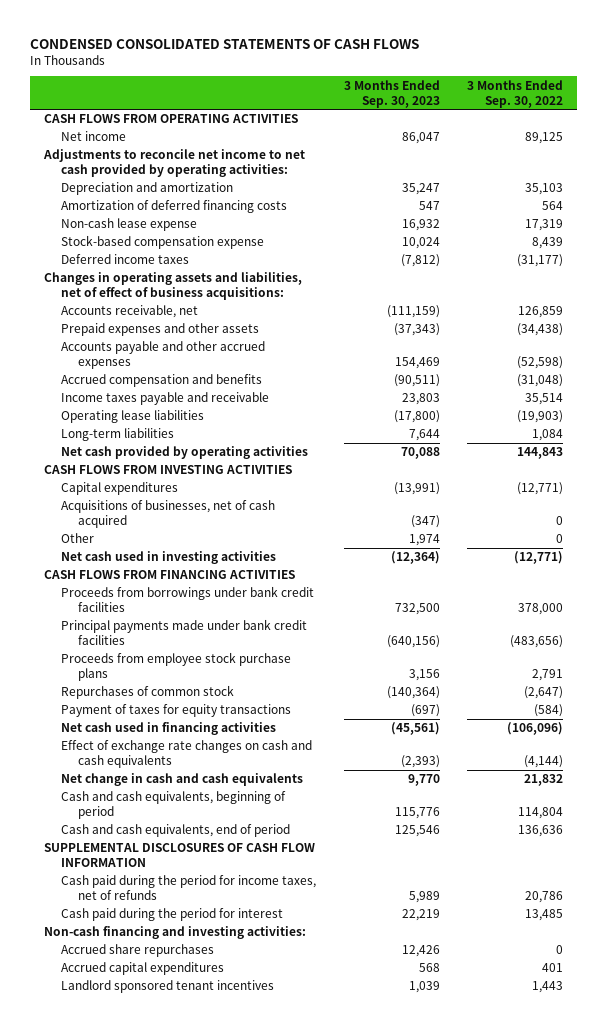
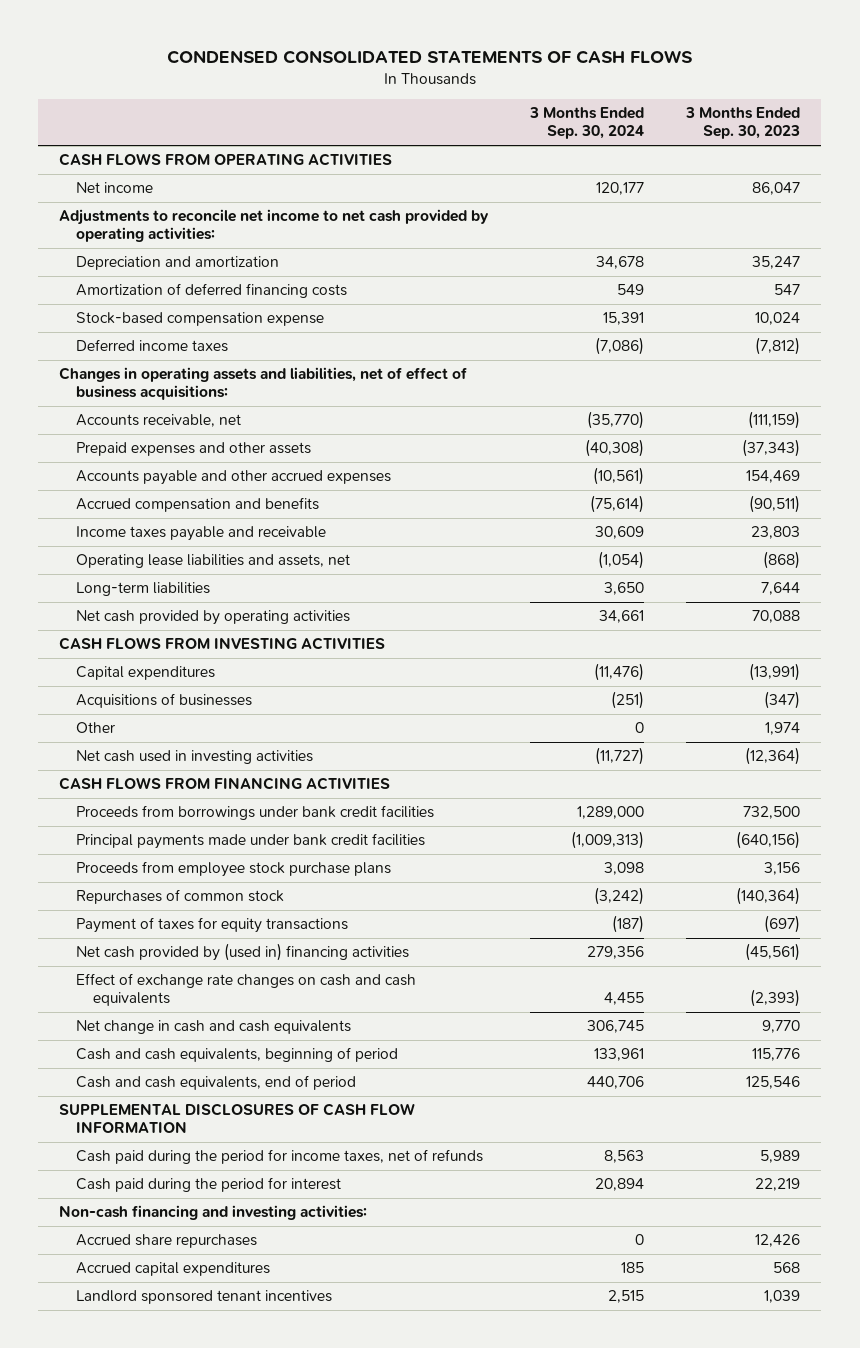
- | 3 Months Ended Sep. 30, 2023 | 3 Months Ended Sep. 30, 2022
+ | 3 Months Ended Sep. 30, 2024 | 3 Months Ended Sep. 30, 2023
- Non-cash lease expense | 16,932 | 17,319
- Operating lease liabilities | (17,800) | (19,903)
+ Operating lease liabilities and assets, net | (1,054) | (868)
- Acquisitions of businesses, net of cash acquired | (347) | 0
+ Acquisitions of businesses | (251) | (347)
- Net cash used in financing activities | (45,561) | (106,096)
+ Net cash provided by (used in) financing activities | 279,356 | (45,561)

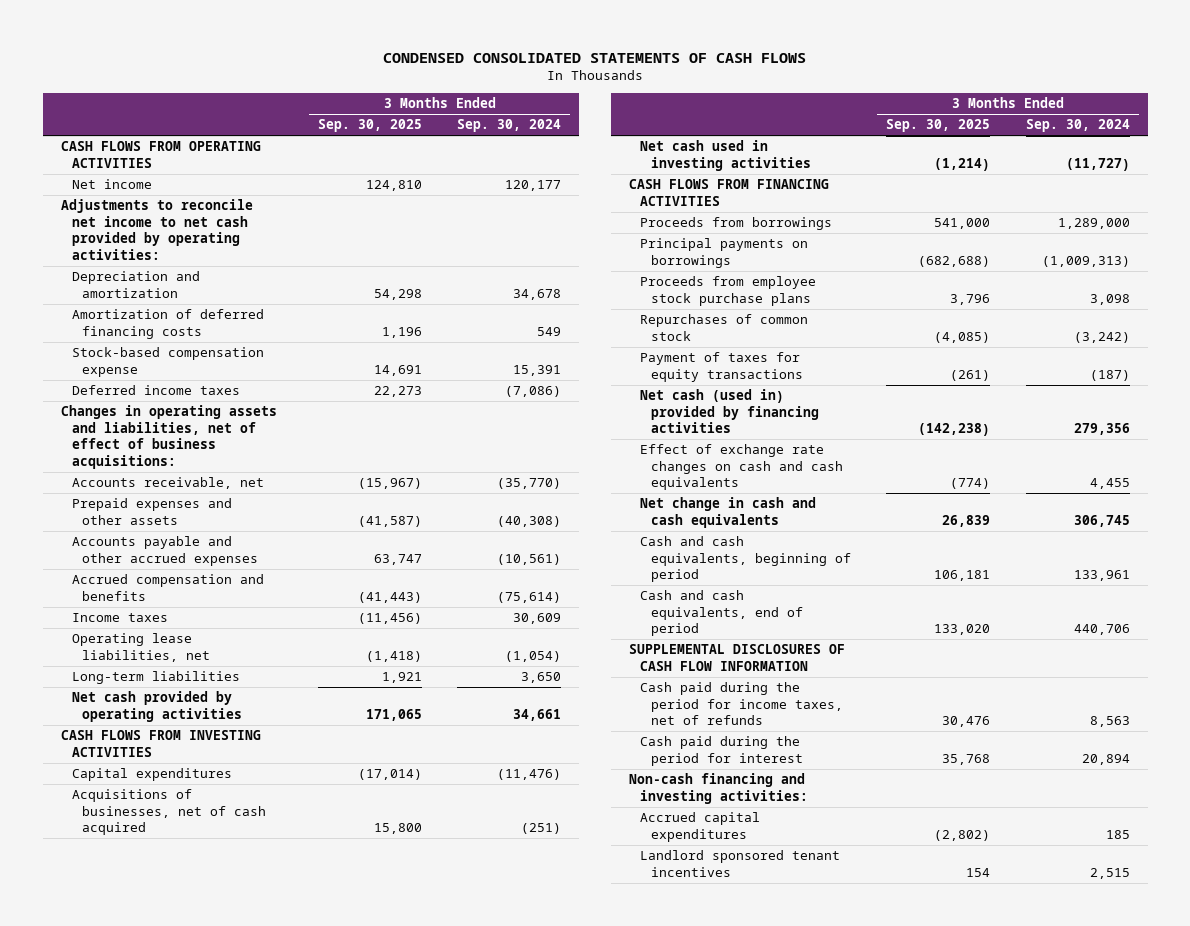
- | 3 Months Ended Sep. 30, 2024 | 3 Months Ended Sep. 30, 2023
+ | 3 Months Ended Sep. 30, 2025 | 3 Months Ended Sep. 30, 2024
- Income taxes payable and receivable | 30,609 | 23,803
- Operating lease liabilities and assets, net | (1,054) | (868)
+ Income taxes | (11,456) | 30,609
+ Operating lease liabilities, net | (1,418) | (1,054)
- Acquisitions of businesses | (251) | (347)
- Other | 0 | 1,974
+ Acquisitions of businesses, net of cash acquired | 15,800 | (251)
- Proceeds from borrowings under bank credit facilities | 1,289,000 | 732,500
- Principal payments made under bank credit facilities | (1,009,313) | (640,156)
+ Proceeds from borrowings | 541,000 | 1,289,000
+ Principal payments on borrowings | (682,688) | (1,009,313)
- Net cash provided by (used in) financing activities | 279,356 | (45,561)
+ Net cash (used in) provided by financing activities | (142,238) | 279,356
- Accrued share repurchases | 0 | 12,426

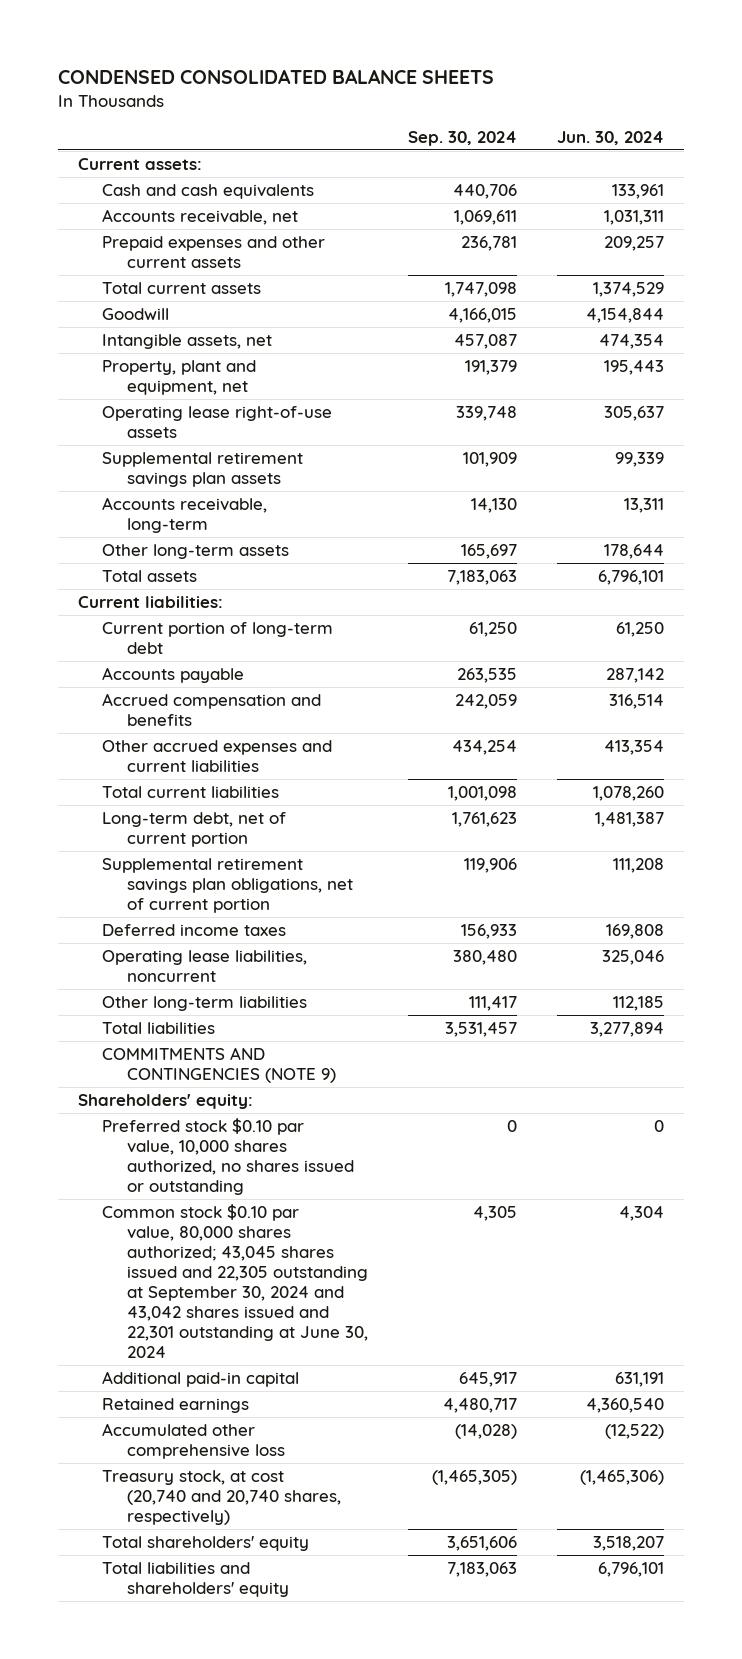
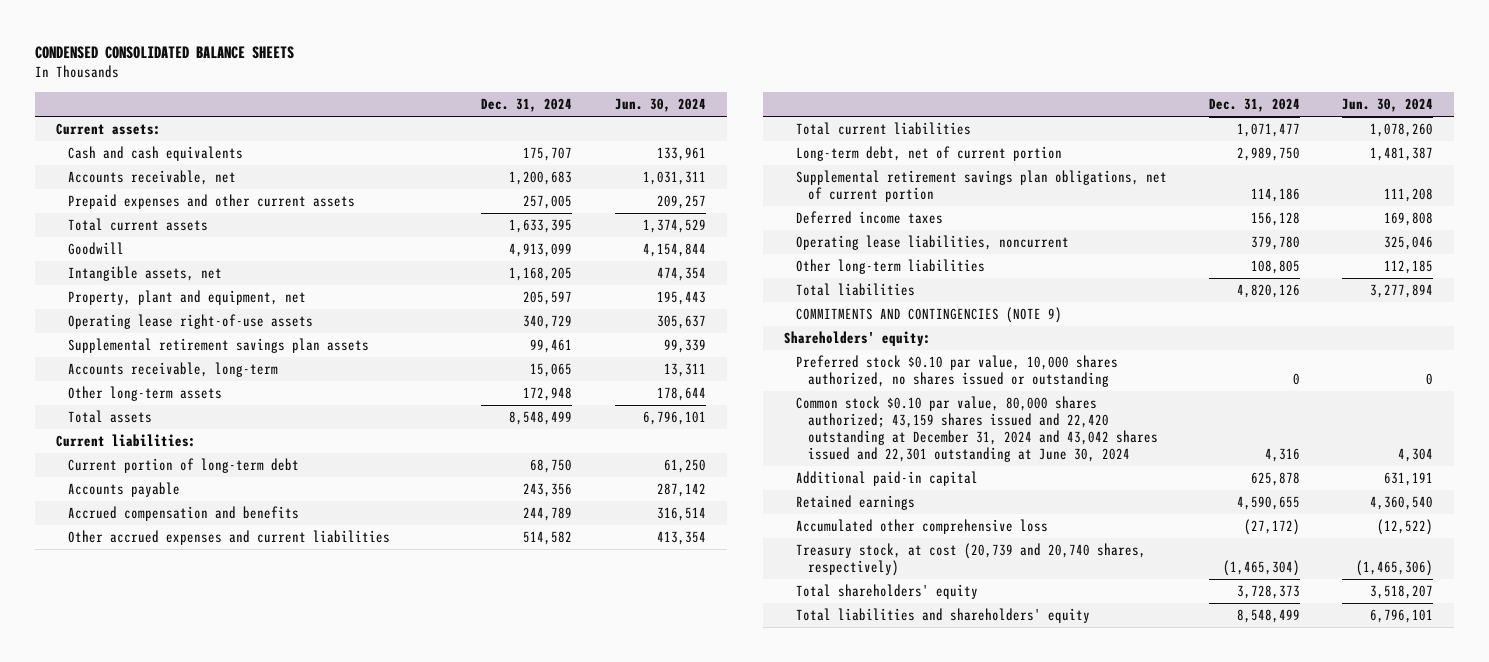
- | Sep. 30, 2024 | Jun. 30, 2024
+ | Dec. 31, 2024 | Jun. 30, 2024
- Common stock $0.10 par value, 80,000 shares authorized; 43,045 shares issued and 22,305 outstanding at September 30, 2024 and 43,042 shares issued and 22,301 outstanding at June 30, 2024 | 4,305 | 4,304
+ Common stock $0.10 par value, 80,000 shares authorized; 43,159 shares issued and 22,420 outstanding at December 31, 2024 and 43,042 shares issued and 22,301 outstanding at June 30, 2024 | 4,316 | 4,304
- Treasury stock, at cost (20,740 and 20,740 shares, respectively) | (1,465,305) | (1,465,306)
+ Treasury stock, at cost (20,739 and 20,740 shares, respectively) | (1,465,304) | (1,465,306)

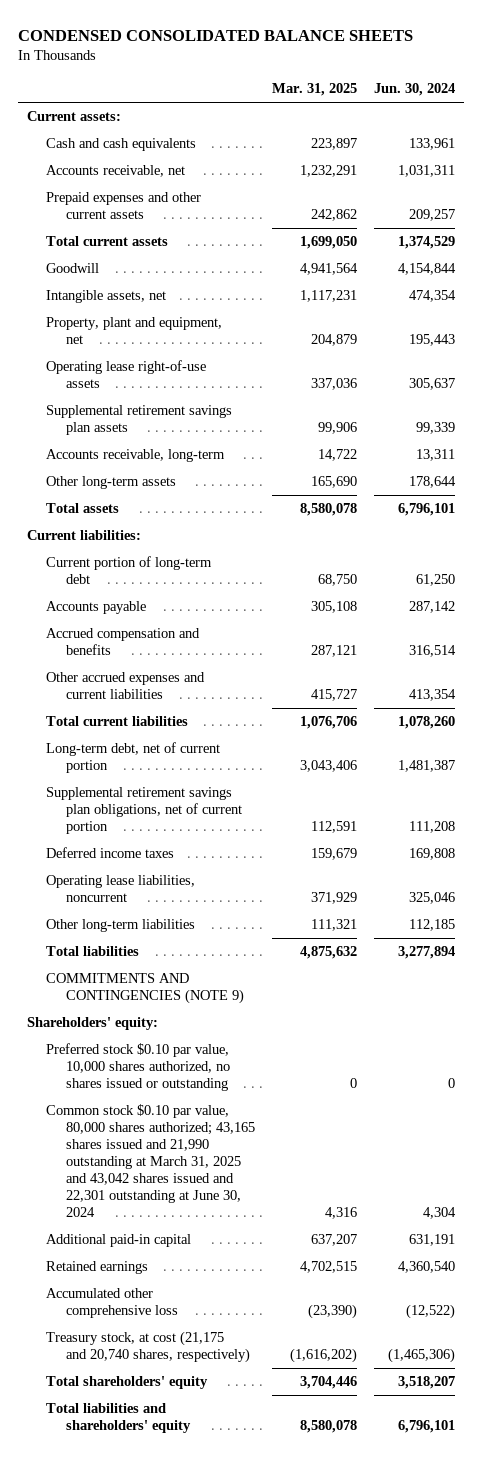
- | Dec. 31, 2024 | Jun. 30, 2024
+ | Mar. 31, 2025 | Jun. 30, 2024
- Common stock $0.10 par value, 80,000 shares authorized; 43,159 shares issued and 22,420 outstanding at December 31, 2024 and 43,042 shares issued and 22,301 outstanding at June 30, 2024 | 4,316 | 4,304
+ Common stock $0.10 par value, 80,000 shares authorized; 43,165 shares issued and 21,990 outstanding at March 31, 2025 and 43,042 shares issued and 22,301 outstanding at June 30, 2024 | 4,316 | 4,304
- Treasury stock, at cost (20,739 and 20,740 shares, respectively) | (1,465,304) | (1,465,306)
+ Treasury stock, at cost (21,175 and 20,740 shares, respectively) | (1,616,202) | (1,465,306)

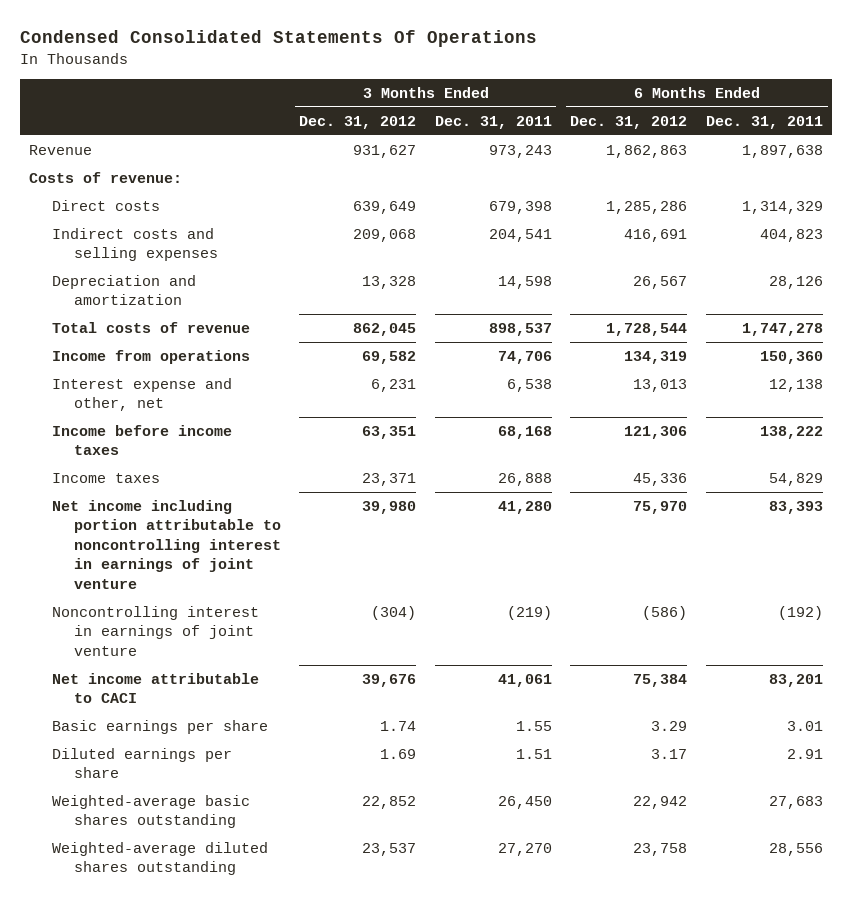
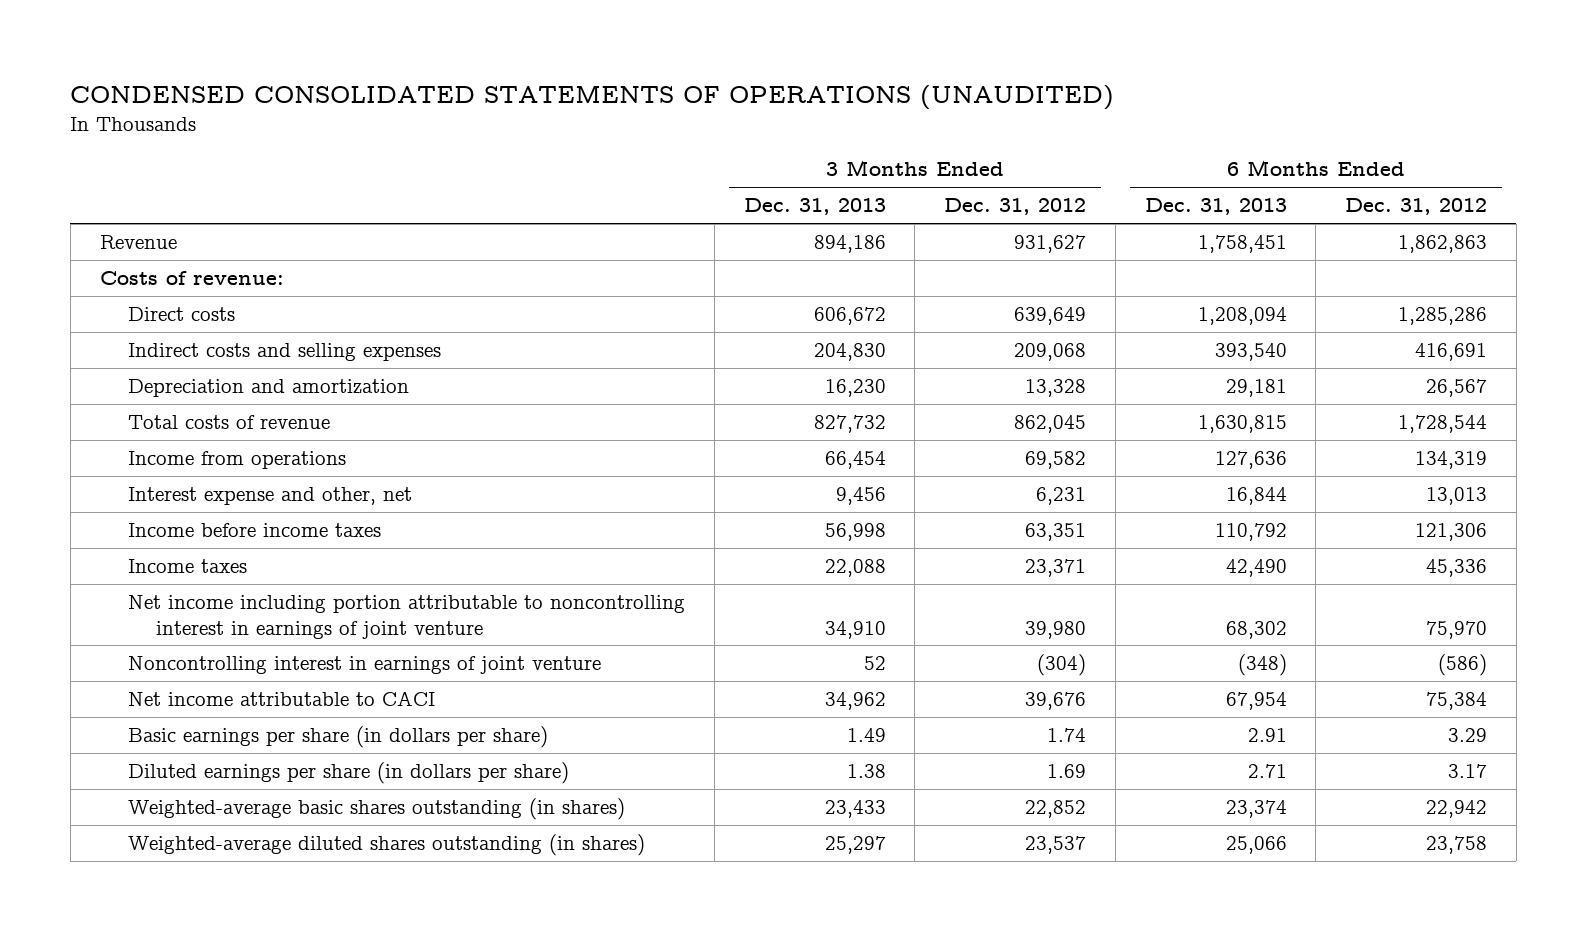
- Condensed Consolidated Statements Of Operations
+ CONDENSED CONSOLIDATED STATEMENTS OF OPERATIONS (UNAUDITED)
- | 3 Months Ended Dec. 31, 2012 | 3 Months Ended Dec. 31, 2011 | 6 Months Ended Dec. 31, 2012 | 6 Months Ended Dec. 31, 2011
+ | 3 Months Ended Dec. 31, 2013 | 3 Months Ended Dec. 31, 2012 | 6 Months Ended Dec. 31, 2013 | 6 Months Ended Dec. 31, 2012
- Basic earnings per share | 1.74 | 1.55 | 3.29 | 3.01
- Diluted earnings per share | 1.69 | 1.51 | 3.17 | 2.91
- Weighted-average basic shares outstanding | 22,852 | 26,450 | 22,942 | 27,683
- Weighted-average diluted shares outstanding | 23,537 | 27,270 | 23,758 | 28,556
+ Basic earnings per share (in dollars per share) | 1.49 | 1.74 | 2.91 | 3.29
+ Diluted earnings per share (in dollars per share) | 1.38 | 1.69 | 2.71 | 3.17
+ Weighted-average basic shares outstanding (in shares) | 23,433 | 22,852 | 23,374 | 22,942
+ Weighted-average diluted shares outstanding (in shares) | 25,297 | 23,537 | 25,066 | 23,758

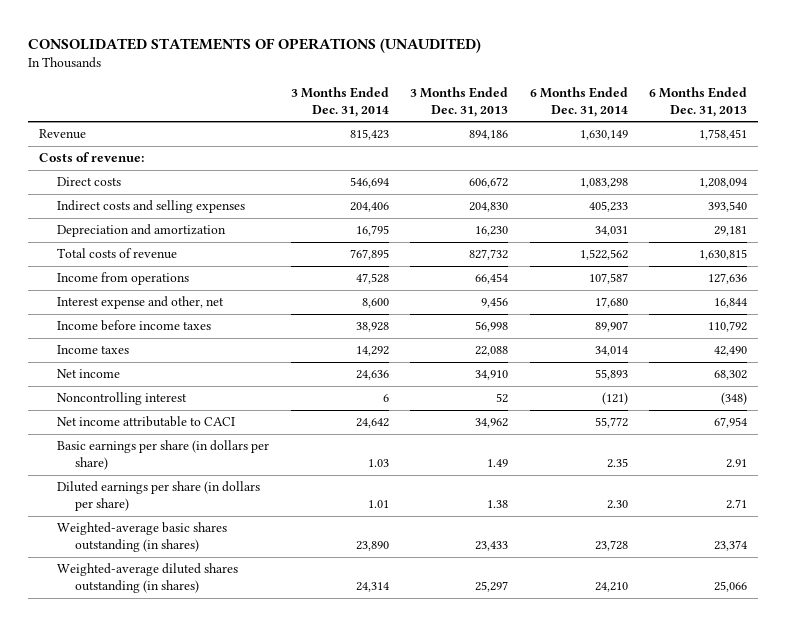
- CONDENSED CONSOLIDATED STATEMENTS OF OPERATIONS (UNAUDITED)
+ CONSOLIDATED STATEMENTS OF OPERATIONS (UNAUDITED)
- | 3 Months Ended Dec. 31, 2013 | 3 Months Ended Dec. 31, 2012 | 6 Months Ended Dec. 31, 2013 | 6 Months Ended Dec. 31, 2012
+ | 3 Months Ended Dec. 31, 2014 | 3 Months Ended Dec. 31, 2013 | 6 Months Ended Dec. 31, 2014 | 6 Months Ended Dec. 31, 2013
- Net income including portion attributable to noncontrolling interest in earnings of joint venture | 34,910 | 39,980 | 68,302 | 75,970
- Noncontrolling interest in earnings of joint venture | 52 | (304) | (348) | (586)
+ Net income | 24,636 | 34,910 | 55,893 | 68,302
+ Noncontrolling interest | 6 | 52 | (121) | (348)

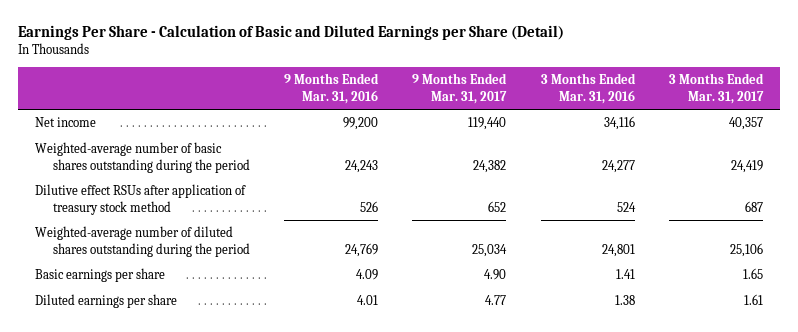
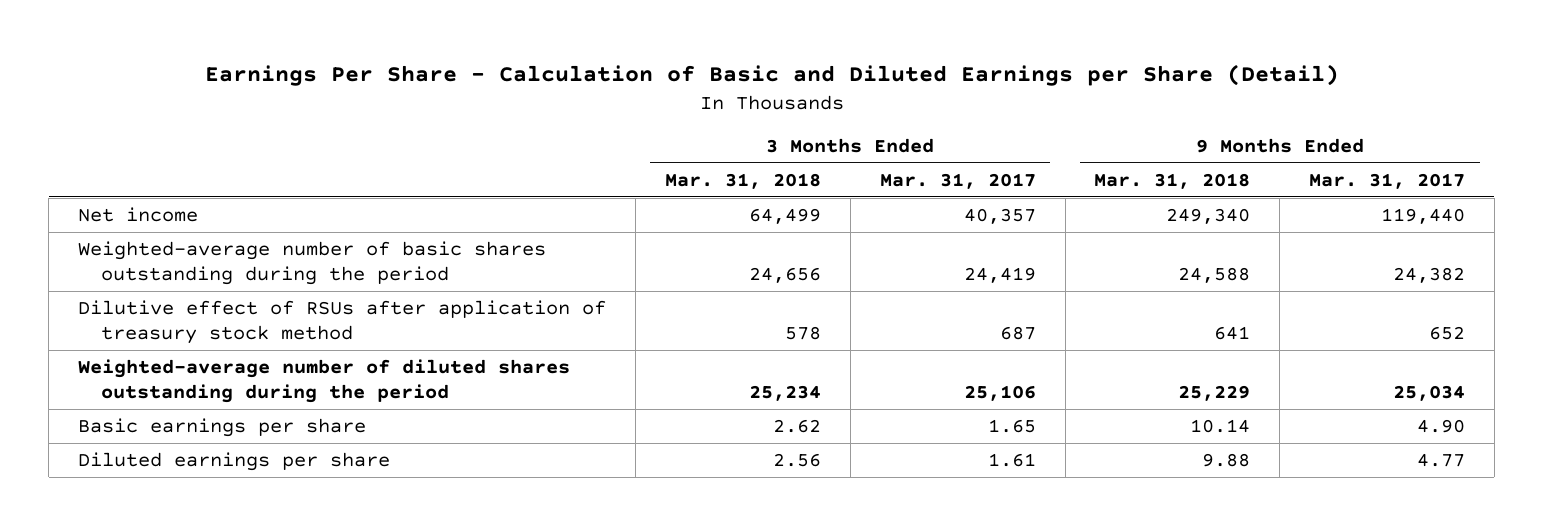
- | 9 Months Ended Mar. 31, 2016 | 9 Months Ended Mar. 31, 2017 | 3 Months Ended Mar. 31, 2016 | 3 Months Ended Mar. 31, 2017
+ | 3 Months Ended Mar. 31, 2018 | 3 Months Ended Mar. 31, 2017 | 9 Months Ended Mar. 31, 2018 | 9 Months Ended Mar. 31, 2017
- Dilutive effect RSUs after application of treasury stock method | 526 | 652 | 524 | 687
+ Dilutive effect of RSUs after application of treasury stock method | 578 | 687 | 641 | 652

